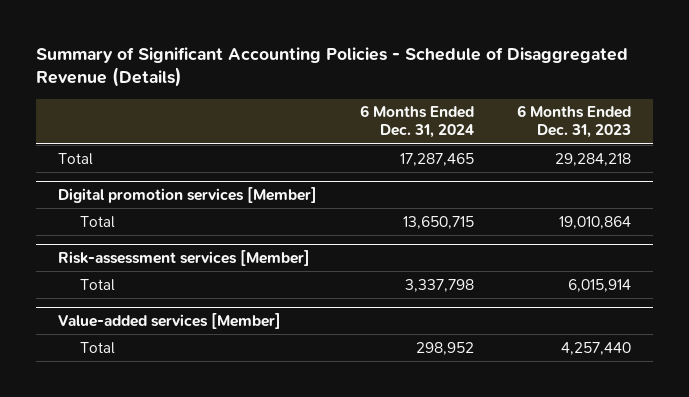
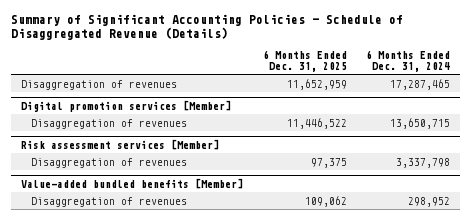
- | 6 Months Ended Dec. 31, 2024 | 6 Months Ended Dec. 31, 2023
+ | 6 Months Ended Dec. 31, 2025 | 6 Months Ended Dec. 31, 2024
- Total | 17,287,465 | 29,284,218
+ Disaggregation of revenues | 11,652,959 | 17,287,465
@ Digital promotion services [Member]
- Total | 13,650,715 | 19,010,864
- Risk-assessment services [Member]
- Total | 3,337,798 | 6,015,914
- Value-added services [Member]
- Total | 298,952 | 4,257,440
@ Digital promotion services [Member]
+ Disaggregation of revenues | 11,446,522 | 13,650,715
+ Risk assessment services [Member]
+ Disaggregation of revenues | 97,375 | 3,337,798
+ Value-added bundled benefits [Member]
+ Disaggregation of revenues | 109,062 | 298,952

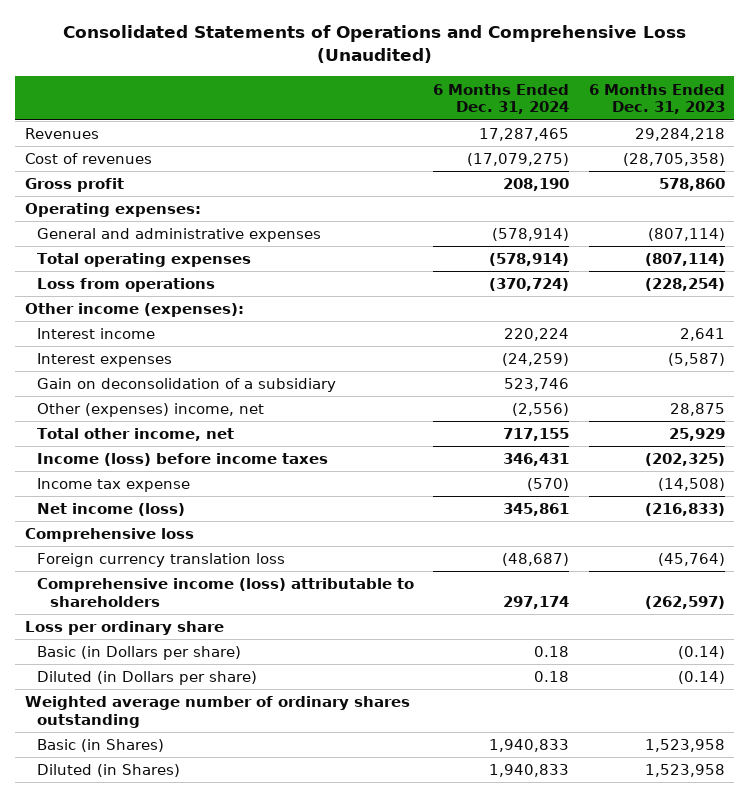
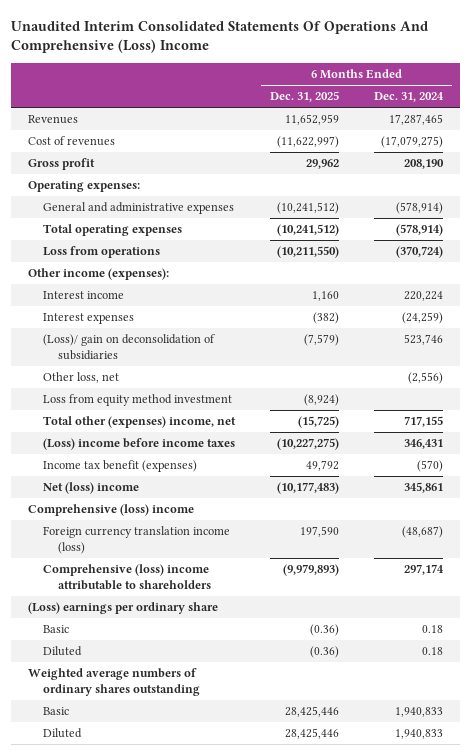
- Consolidated Statements of Operations and Comprehensive Loss (Unaudited)
+ Unaudited Interim Consolidated Statements Of Operations And Comprehensive (Loss) Income
- | 6 Months Ended Dec. 31, 2024 | 6 Months Ended Dec. 31, 2023
+ | 6 Months Ended Dec. 31, 2025 | 6 Months Ended Dec. 31, 2024
- Gain on deconsolidation of a subsidiary | 523,746 |
- Other (expenses) income, net | (2,556) | 28,875
- Total other income, net | 717,155 | 25,929
- Income (loss) before income taxes | 346,431 | (202,325)
- Income tax expense | (570) | (14,508)
- Net income (loss) | 345,861 | (216,833)
- Comprehensive loss
- Foreign currency translation loss | (48,687) | (45,764)
- Comprehensive income (loss) attributable to shareholders | 297,174 | (262,597)
- Loss per ordinary share
- Basic (in Dollars per share) | 0.18 | (0.14)
- Diluted (in Dollars per share) | 0.18 | (0.14)
- Weighted average number of ordinary shares outstanding
- Basic (in Shares) | 1,940,833 | 1,523,958
- Diluted (in Shares) | 1,940,833 | 1,523,958
+ (Loss)/ gain on deconsolidation of subsidiaries | (7,579) | 523,746
+ Other loss, net | | (2,556)
+ Loss from equity method investment | (8,924) |
+ Total other (expenses) income, net | (15,725) | 717,155
+ (Loss) income before income taxes | (10,227,275) | 346,431
+ Income tax benefit (expenses) | 49,792 | (570)
+ Net (loss) income | (10,177,483) | 345,861
+ Comprehensive (loss) income
+ Foreign currency translation income (loss) | 197,590 | (48,687)
+ Comprehensive (loss) income attributable to shareholders | (9,979,893) | 297,174
+ (Loss) earnings per ordinary share
+ Basic | (0.36) | 0.18
+ Diluted | (0.36) | 0.18
+ Weighted average numbers of ordinary shares outstanding
+ Basic | 28,425,446 | 1,940,833
+ Diluted | 28,425,446 | 1,940,833

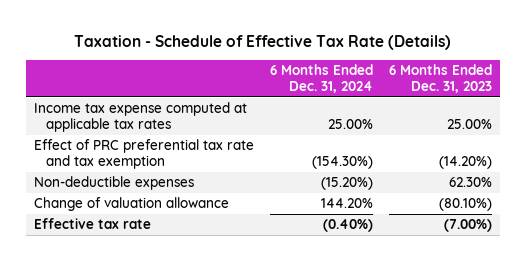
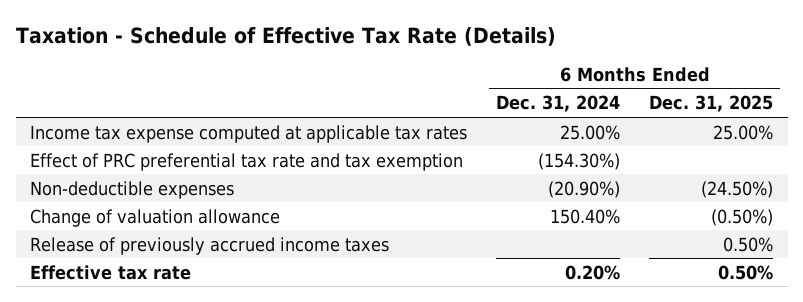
- | 6 Months Ended Dec. 31, 2024 | 6 Months Ended Dec. 31, 2023
+ | 6 Months Ended Dec. 31, 2024 | 6 Months Ended Dec. 31, 2025
- Non-deductible expenses | (15.20%) | 62.30%
- Change of valuation allowance | 144.20% | (80.10%)
- Effective tax rate | (0.40%) | (7.00%)
+ Non-deductible expenses | (20.90%) | (24.50%)
+ Change of valuation allowance | 150.40% | (0.50%)
+ Release of previously accrued income taxes | | 0.50%
+ Effective tax rate | 0.20% | 0.50%

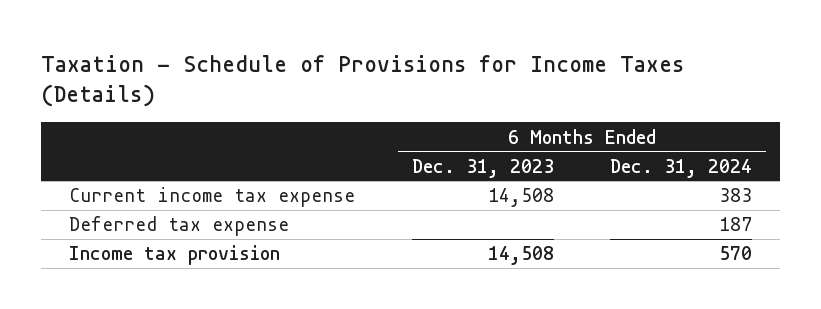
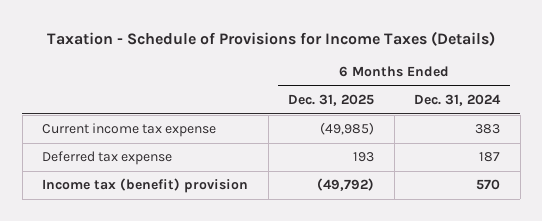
- | 6 Months Ended Dec. 31, 2023 | 6 Months Ended Dec. 31, 2024
+ | 6 Months Ended Dec. 31, 2025 | 6 Months Ended Dec. 31, 2024
- Income tax provision | 14,508 | 570
+ Income tax (benefit) provision | (49,792) | 570

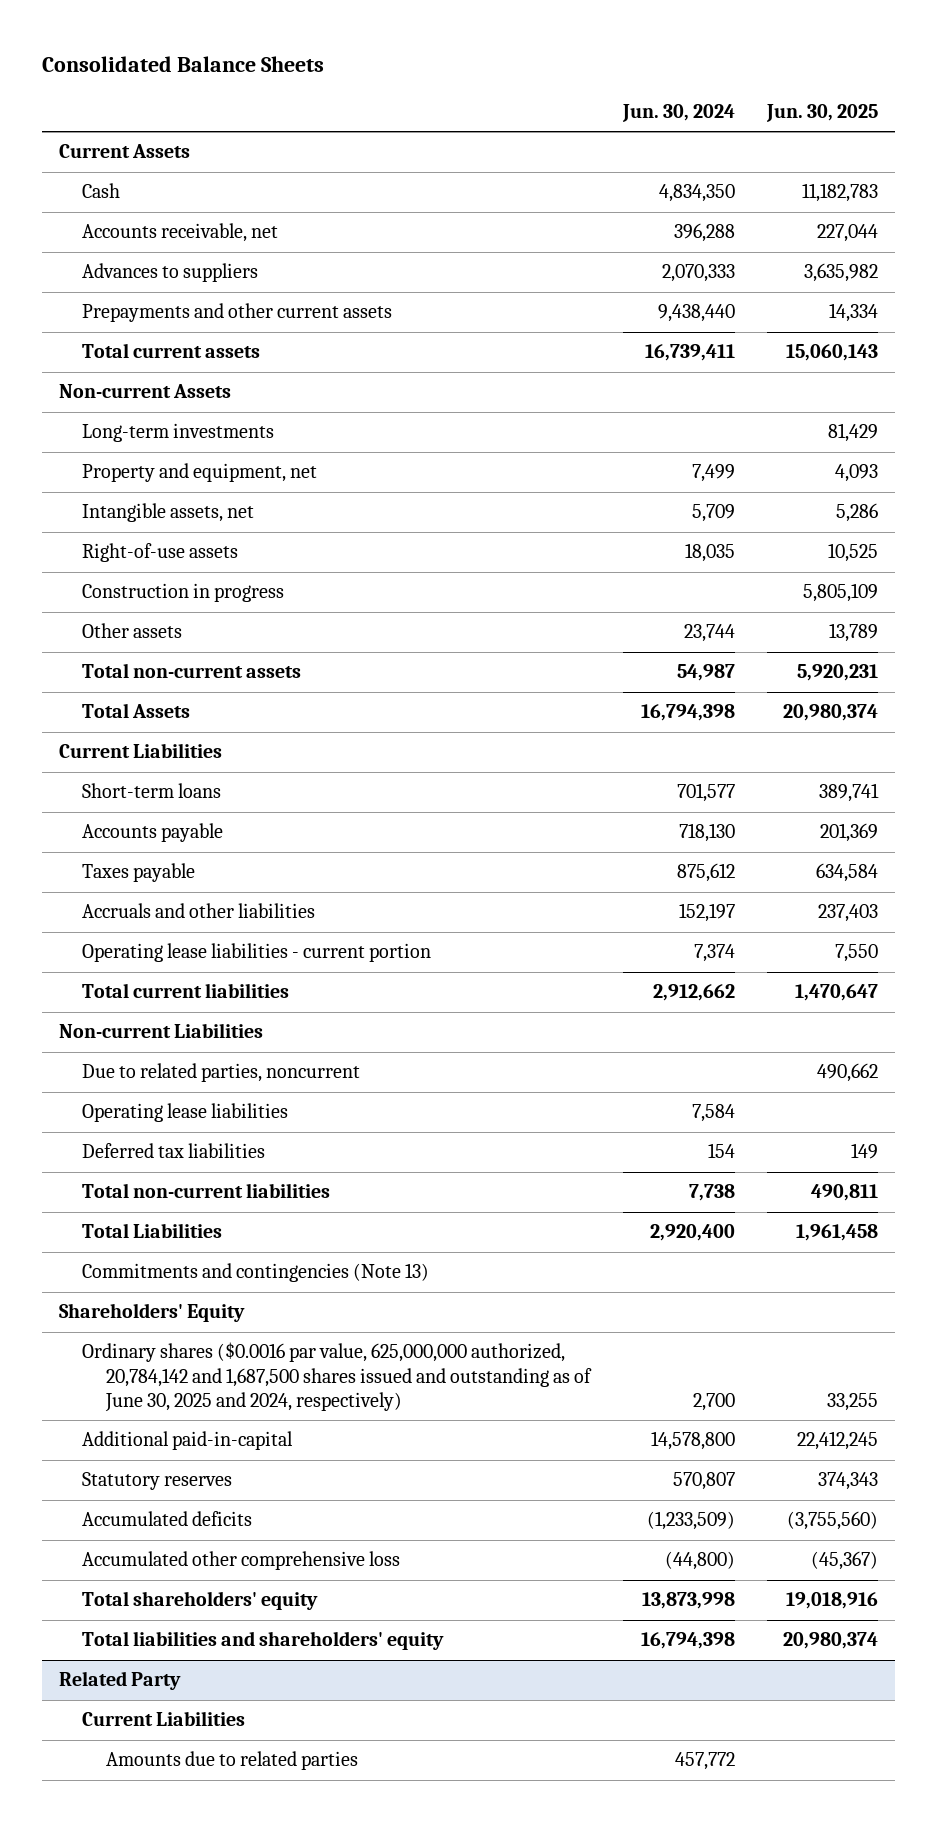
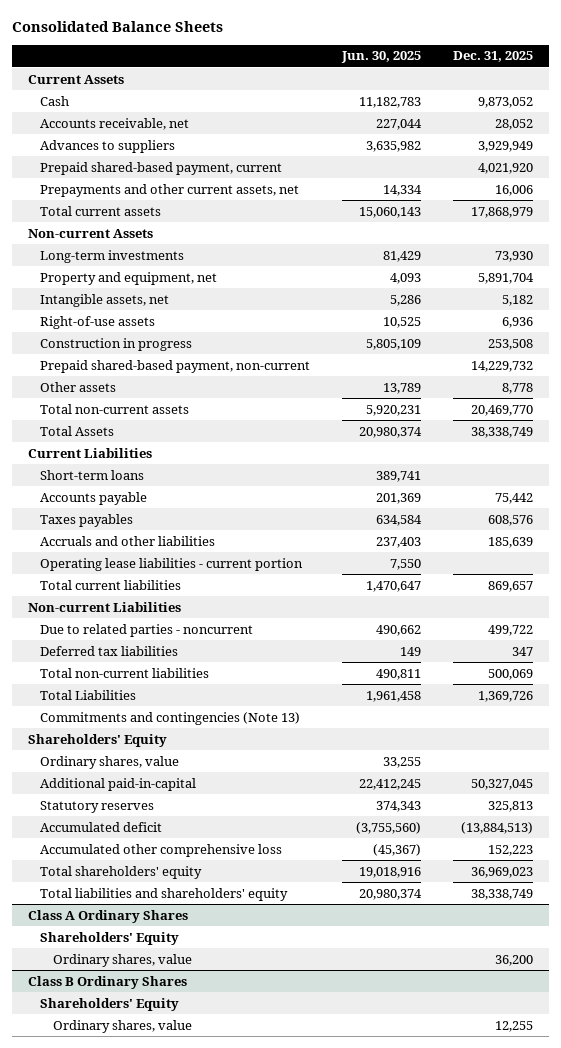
- | Jun. 30, 2024 | Jun. 30, 2025
+ | Jun. 30, 2025 | Dec. 31, 2025
- Prepayments and other current assets | 9,438,440 | 14,334
+ Prepaid shared-based payment, current | | 4,021,920
+ Prepayments and other current assets, net | 14,334 | 16,006
+ Prepaid shared-based payment, non-current | | 14,229,732
- Taxes payable | 875,612 | 634,584
+ Taxes payables | 634,584 | 608,576
- Due to related parties, noncurrent | | 490,662
- Operating lease liabilities | 7,584 |
+ Due to related parties - noncurrent | 490,662 | 499,722
- Ordinary shares ($0.0016 par value, 625,000,000 authorized, 20,784,142 and 1,687,500 shares issued and outstanding as of June 30, 2025 and 2024, respectively) | 2,700 | 33,255
+ Ordinary shares, value | 33,255 |
- Accumulated deficits | (1,233,509) | (3,755,560)
+ Accumulated deficit | (3,755,560) | (13,884,513)
- Related Party
- Current Liabilities
- Amounts due to related parties | 457,772 |
+ Class A Ordinary Shares
+ Shareholders' Equity
+ Ordinary shares, value | | 36,200
+ Class B Ordinary Shares
+ Shareholders' Equity
+ Ordinary shares, value | | 12,255

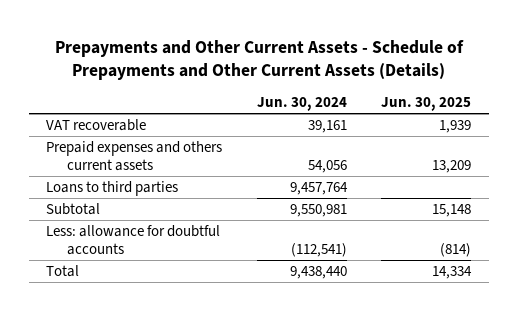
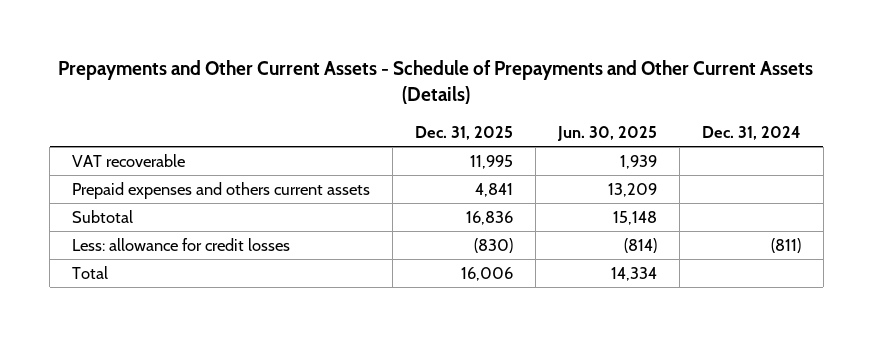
- | Jun. 30, 2024 | Jun. 30, 2025
+ | Dec. 31, 2025 | Jun. 30, 2025 | Dec. 31, 2024
- Loans to third parties | 9,457,764 |
- Less: allowance for doubtful accounts | (112,541) | (814)
+ Less: allowance for credit losses | (830) | (814) | (811)

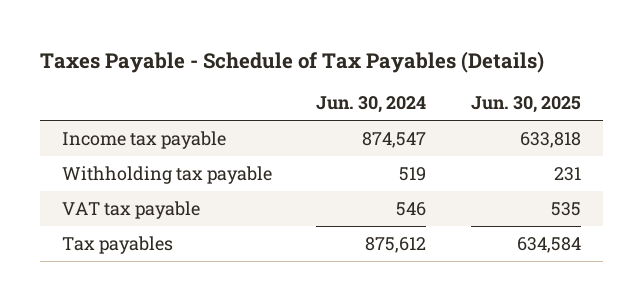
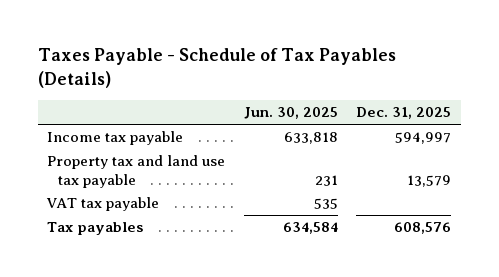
- | Jun. 30, 2024 | Jun. 30, 2025
+ | Jun. 30, 2025 | Dec. 31, 2025
- Withholding tax payable | 519 | 231
+ Property tax and land use tax payable | 231 | 13,579

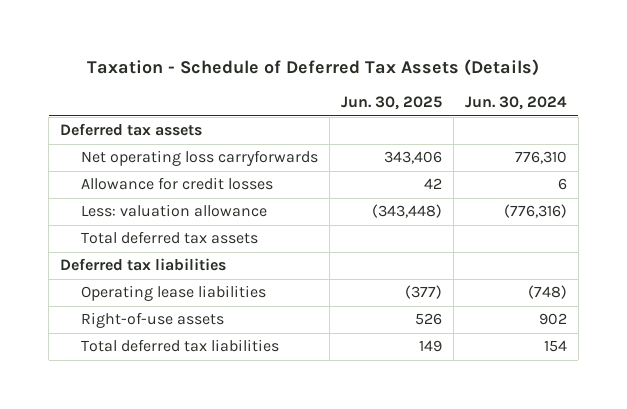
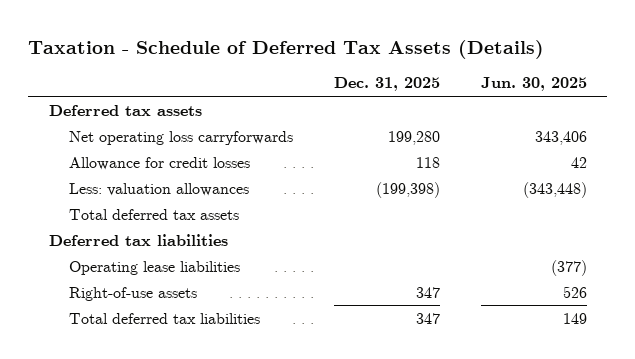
- | Jun. 30, 2025 | Jun. 30, 2024
+ | Dec. 31, 2025 | Jun. 30, 2025
- Less: valuation allowance | (343,448) | (776,316)
+ Less: valuation allowances | (199,398) | (343,448)

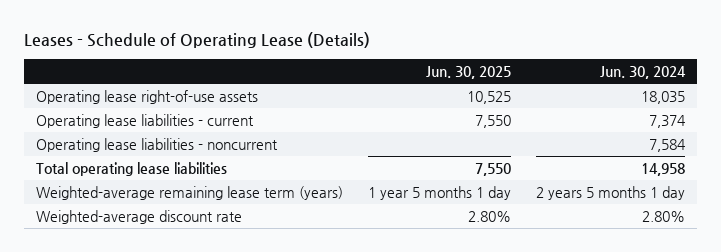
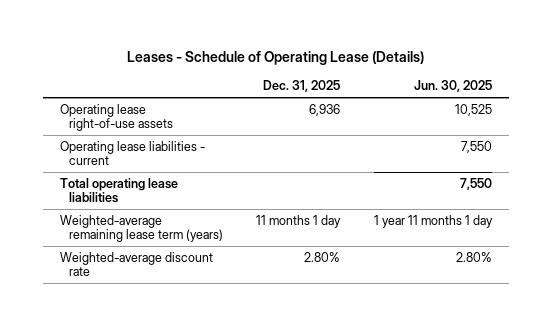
- | Jun. 30, 2025 | Jun. 30, 2024
+ | Dec. 31, 2025 | Jun. 30, 2025
- Operating lease liabilities - noncurrent | | 7,584
- Weighted-average remaining lease term (years) | 1 year 5 months 1 day | 2 years 5 months 1 day
+ Weighted-average remaining lease term (years) | 11 months 1 day | 1 year 11 months 1 day

